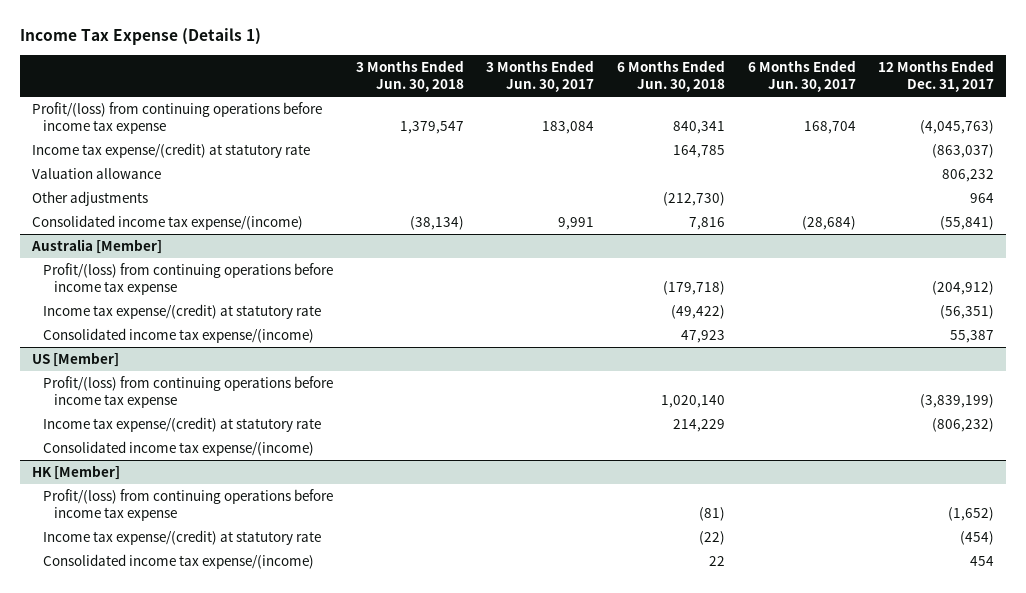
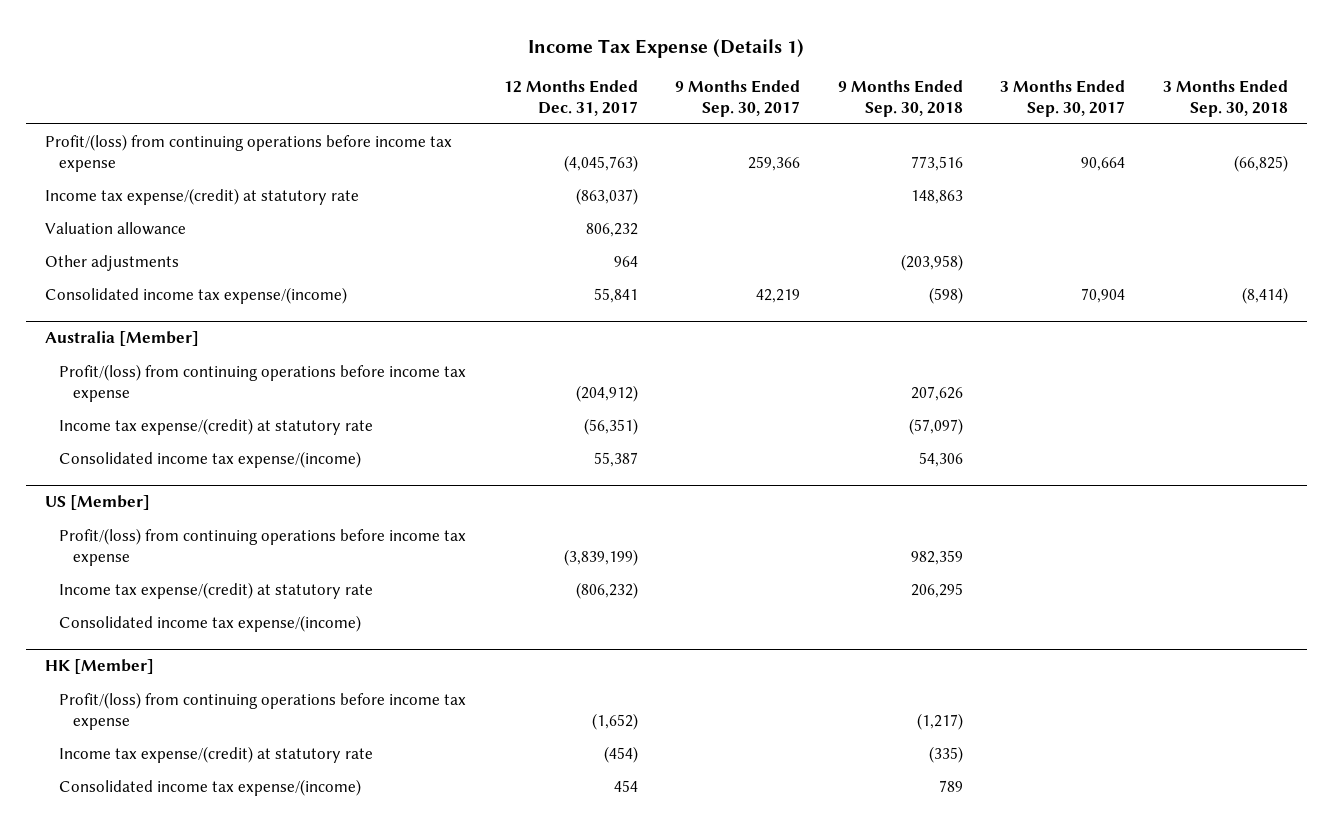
- | 3 Months Ended Jun. 30, 2018 | 3 Months Ended Jun. 30, 2017 | 6 Months Ended Jun. 30, 2018 | 6 Months Ended Jun. 30, 2017 | 12 Months Ended Dec. 31, 2017
+ | 12 Months Ended Dec. 31, 2017 | 9 Months Ended Sep. 30, 2017 | 9 Months Ended Sep. 30, 2018 | 3 Months Ended Sep. 30, 2017 | 3 Months Ended Sep. 30, 2018
- Consolidated income tax expense/(income) | (38,134) | 9,991 | 7,816 | (28,684) | (55,841)
+ Consolidated income tax expense/(income) | 55,841 | 42,219 | (598) | 70,904 | (8,414)

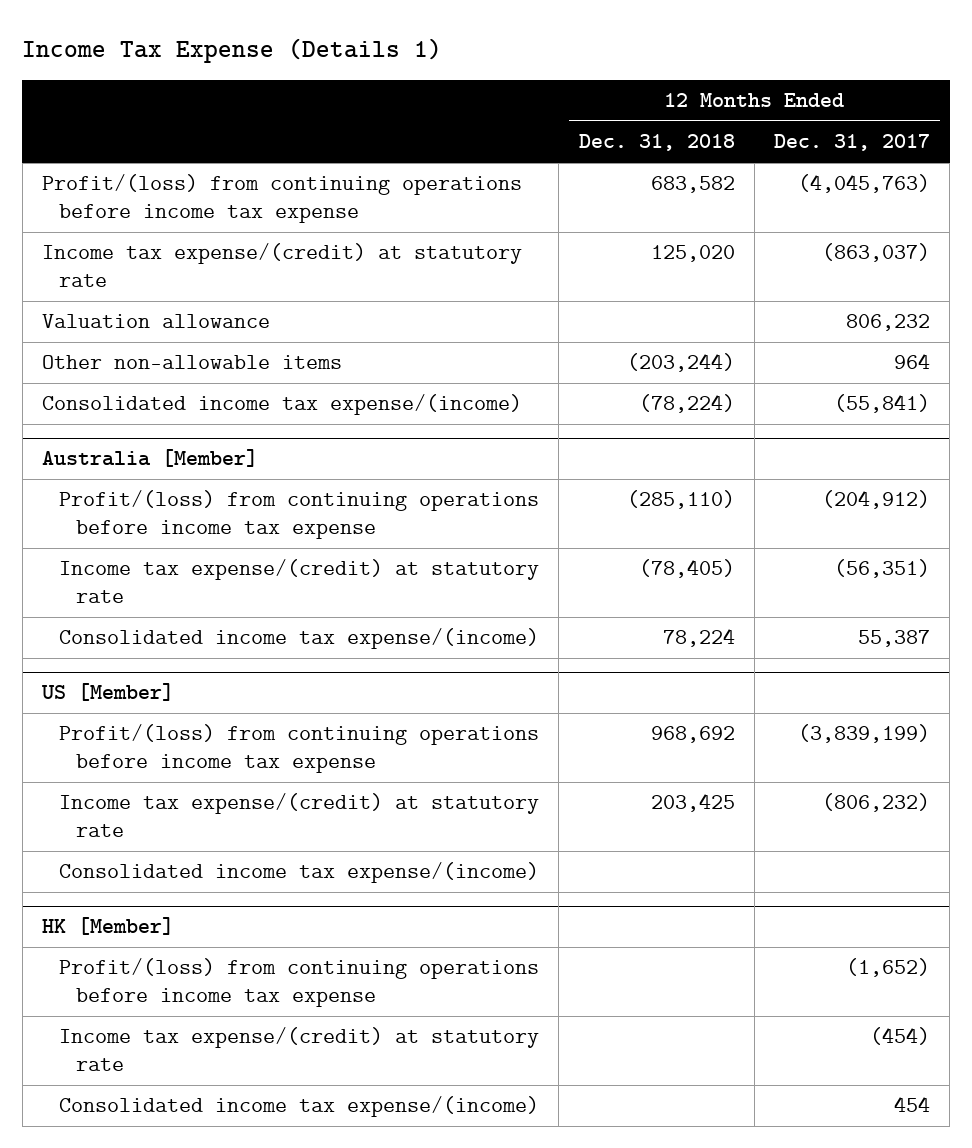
- | 12 Months Ended Dec. 31, 2017 | 9 Months Ended Sep. 30, 2017 | 9 Months Ended Sep. 30, 2018 | 3 Months Ended Sep. 30, 2017 | 3 Months Ended Sep. 30, 2018
+ | 12 Months Ended Dec. 31, 2018 | 12 Months Ended Dec. 31, 2017
- Other adjustments | 964 | | (203,958) | |
- Consolidated income tax expense/(income) | 55,841 | 42,219 | (598) | 70,904 | (8,414)
+ Other non-allowable items | (203,244) | 964
+ Consolidated income tax expense/(income) | (78,224) | (55,841)

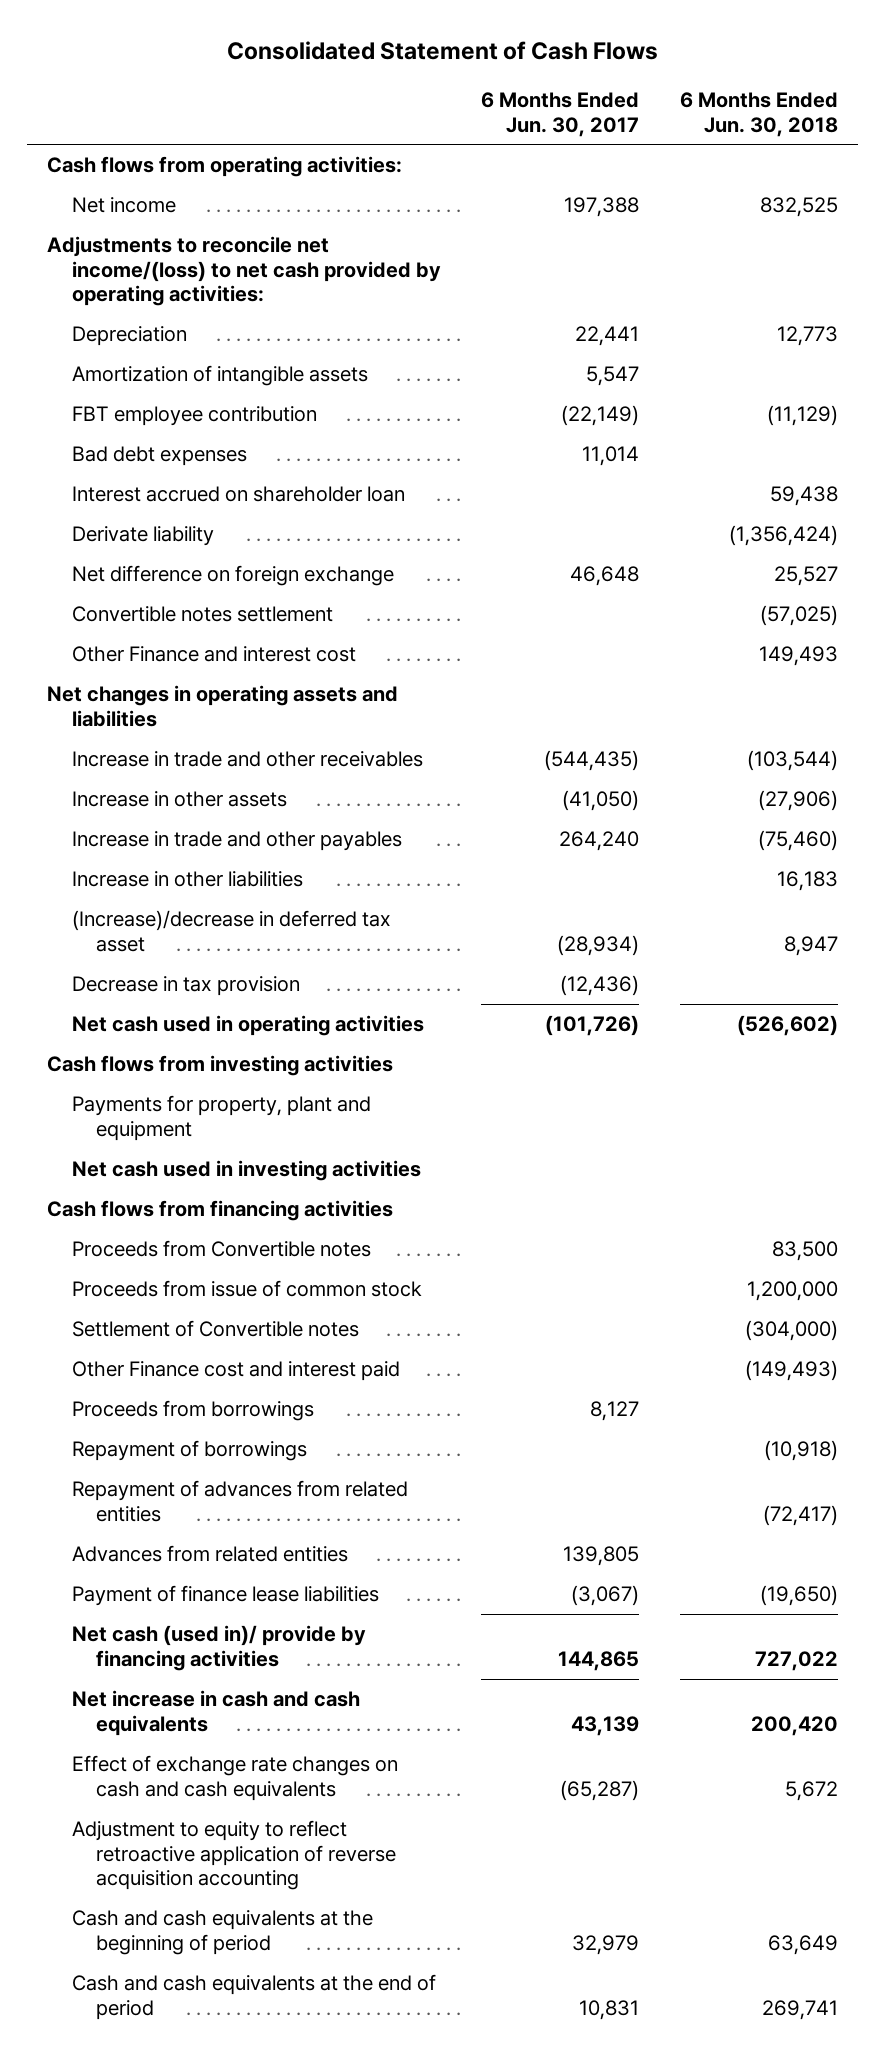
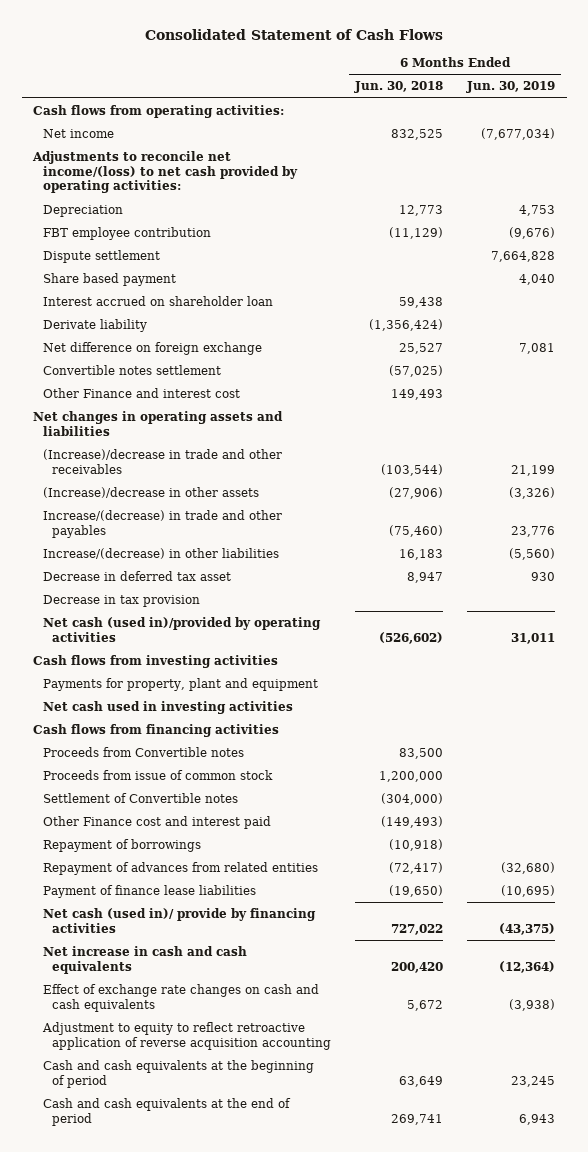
- | 6 Months Ended Jun. 30, 2017 | 6 Months Ended Jun. 30, 2018
+ | 6 Months Ended Jun. 30, 2018 | 6 Months Ended Jun. 30, 2019
- Amortization of intangible assets | 5,547 |
- Bad debt expenses | 11,014 |
+ Dispute settlement | | 7,664,828
+ Share based payment | | 4,040
- Increase in trade and other receivables | (544,435) | (103,544)
- Increase in other assets | (41,050) | (27,906)
- Increase in trade and other payables | 264,240 | (75,460)
- Increase in other liabilities | | 16,183
- (Increase)/decrease in deferred tax asset | (28,934) | 8,947
+ (Increase)/decrease in trade and other receivables | (103,544) | 21,199
+ (Increase)/decrease in other assets | (27,906) | (3,326)
+ Increase/(decrease) in trade and other payables | (75,460) | 23,776
+ Increase/(decrease) in other liabilities | 16,183 | (5,560)
+ Decrease in deferred tax asset | 8,947 | 930
- Net cash used in operating activities | (101,726) | (526,602)
+ Net cash (used in)/provided by operating activities | (526,602) | 31,011
- Proceeds from borrowings | 8,127 |
- Advances from related entities | 139,805 |

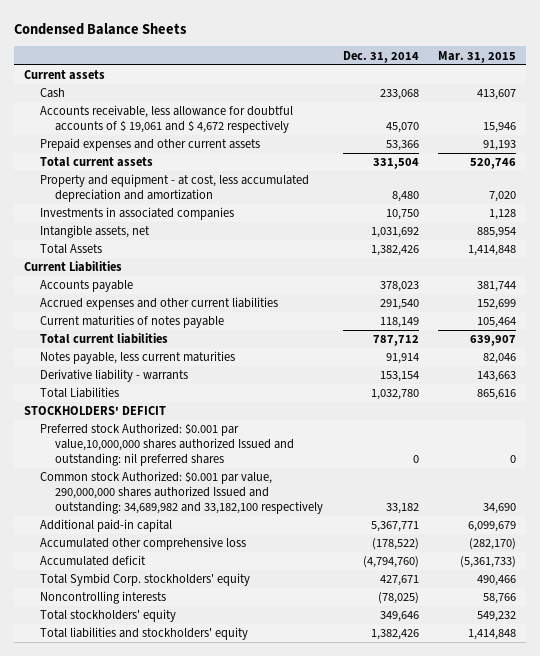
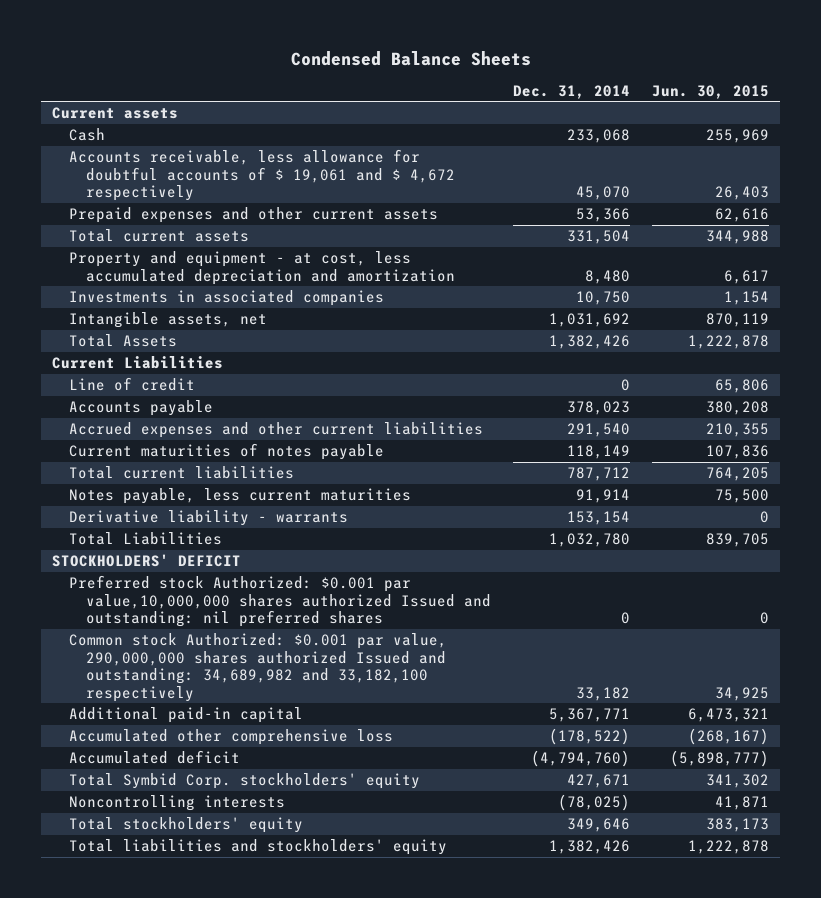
- | Dec. 31, 2014 | Mar. 31, 2015
+ | Dec. 31, 2014 | Jun. 30, 2015
+ Line of credit | 0 | 65,806

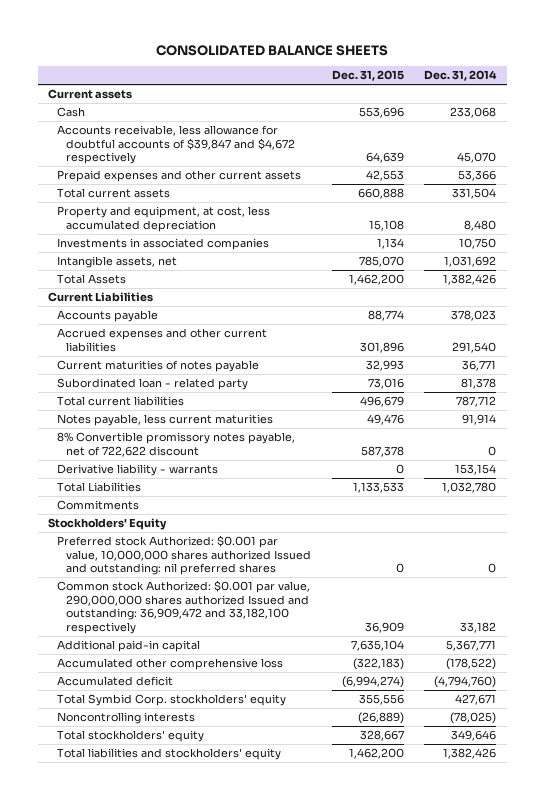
- Condensed Balance Sheets
+ CONSOLIDATED BALANCE SHEETS
- | Dec. 31, 2014 | Jun. 30, 2015
+ | Dec. 31, 2015 | Dec. 31, 2014
- Accounts receivable, less allowance for doubtful accounts of $ 19,061 and $ 4,672 respectively | 45,070 | 26,403
+ Accounts receivable, less allowance for doubtful accounts of $39,847 and $4,672 respectively | 64,639 | 45,070
- Property and equipment - at cost, less accumulated depreciation and amortization | 8,480 | 6,617
+ Property and equipment, at cost, less accumulated depreciation | 15,108 | 8,480
- Line of credit | 0 | 65,806
- Current maturities of notes payable | 118,149 | 107,836
+ Current maturities of notes payable | 32,993 | 36,771
+ Subordinated loan - related party | 73,016 | 81,378
+ 8% Convertible promissory notes payable, net of 722,622 discount | 587,378 | 0
- STOCKHOLDERS' DEFICIT
- Preferred stock Authorized: $0.001 par value,10,000,000 shares authorized Issued and outstanding: nil preferred shares | 0 | 0
- Common stock Authorized: $0.001 par value, 290,000,000 shares authorized Issued and outstanding: 34,689,982 and 33,182,100 respectively | 33,182 | 34,925
+ Commitments
+ Stockholders' Equity
+ Preferred stock Authorized: $0.001 par value, 10,000,000 shares authorized Issued and outstanding: nil preferred shares | 0 | 0
+ Common stock Authorized: $0.001 par value, 290,000,000 shares authorized Issued and outstanding: 36,909,472 and 33,182,100 respectively | 36,909 | 33,182

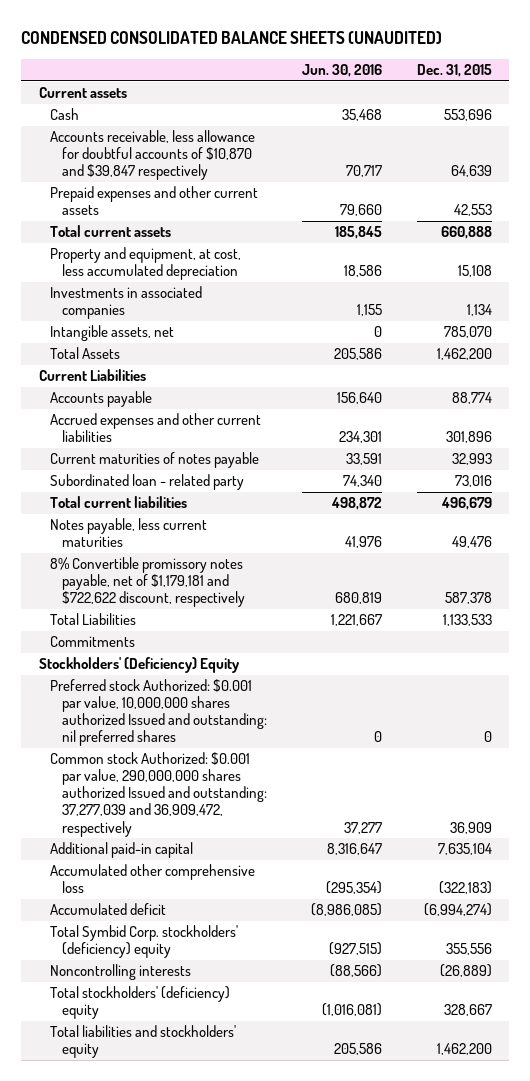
- CONSOLIDATED BALANCE SHEETS
+ CONDENSED CONSOLIDATED BALANCE SHEETS (UNAUDITED)
- | Dec. 31, 2015 | Dec. 31, 2014
+ | Jun. 30, 2016 | Dec. 31, 2015
- Accounts receivable, less allowance for doubtful accounts of $39,847 and $4,672 respectively | 64,639 | 45,070
+ Accounts receivable, less allowance for doubtful accounts of $10,870 and $39,847 respectively | 70,717 | 64,639
- 8% Convertible promissory notes payable, net of 722,622 discount | 587,378 | 0
- Derivative liability - warrants | 0 | 153,154
+ 8% Convertible promissory notes payable, net of $1,179,181 and $722,622 discount, respectively | 680,819 | 587,378
- Stockholders' Equity
+ Stockholders' (Deficiency) Equity
- Common stock Authorized: $0.001 par value, 290,000,000 shares authorized Issued and outstanding: 36,909,472 and 33,182,100 respectively | 36,909 | 33,182
+ Common stock Authorized: $0.001 par value, 290,000,000 shares authorized Issued and outstanding: 37,277,039 and 36,909,472, respectively | 37,277 | 36,909
- Total Symbid Corp. stockholders' equity | 355,556 | 427,671
+ Total Symbid Corp. stockholders' (deficiency) equity | (927,515) | 355,556
- Total stockholders' equity | 328,667 | 349,646
+ Total stockholders' (deficiency) equity | (1,016,081) | 328,667

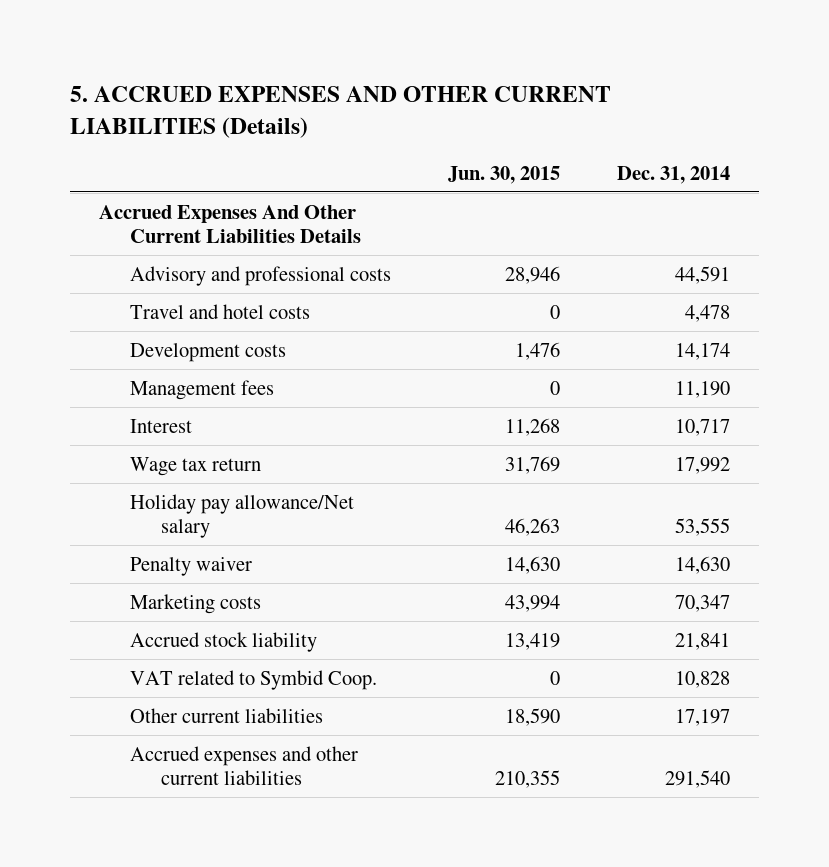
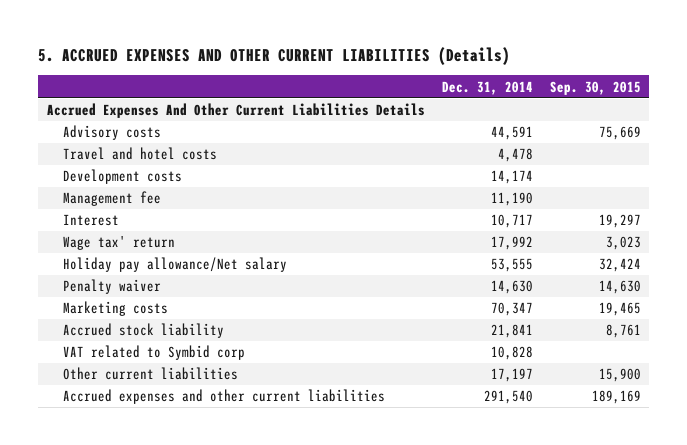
- | Jun. 30, 2015 | Dec. 31, 2014
+ | Dec. 31, 2014 | Sep. 30, 2015
- Advisory and professional costs | 28,946 | 44,591
+ Advisory costs | 44,591 | 75,669
- Management fees | 0 | 11,190
+ Management fee | 11,190 |
- Wage tax return | 31,769 | 17,992
+ Wage tax' return | 17,992 | 3,023
- VAT related to Symbid Coop. | 0 | 10,828
+ VAT related to Symbid corp | 10,828 |

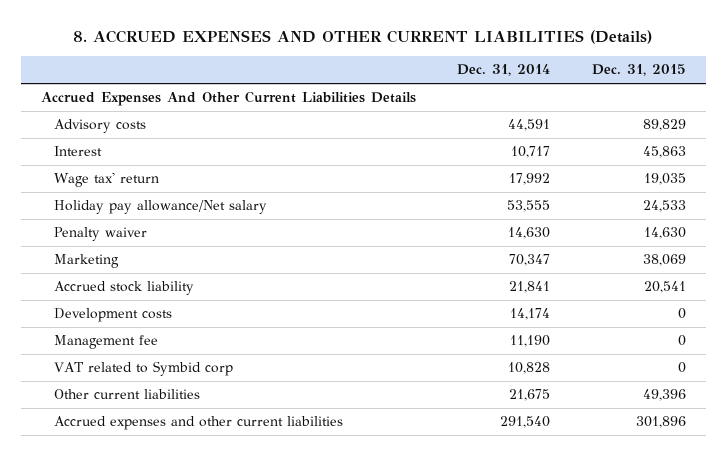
- 5. ACCRUED EXPENSES AND OTHER CURRENT LIABILITIES (Details)
+ 8. ACCRUED EXPENSES AND OTHER CURRENT LIABILITIES (Details)
- | Dec. 31, 2014 | Sep. 30, 2015
+ | Dec. 31, 2014 | Dec. 31, 2015
- Travel and hotel costs | 4,478 |
- Marketing costs | 70,347 | 19,465
+ Marketing | 70,347 | 38,069
moved down: Development costs | 14,174 | 0
moved down: Management fee | 11,190 | 0
- Other current liabilities | 17,197 | 15,900
+ Other current liabilities | 21,675 | 49,396

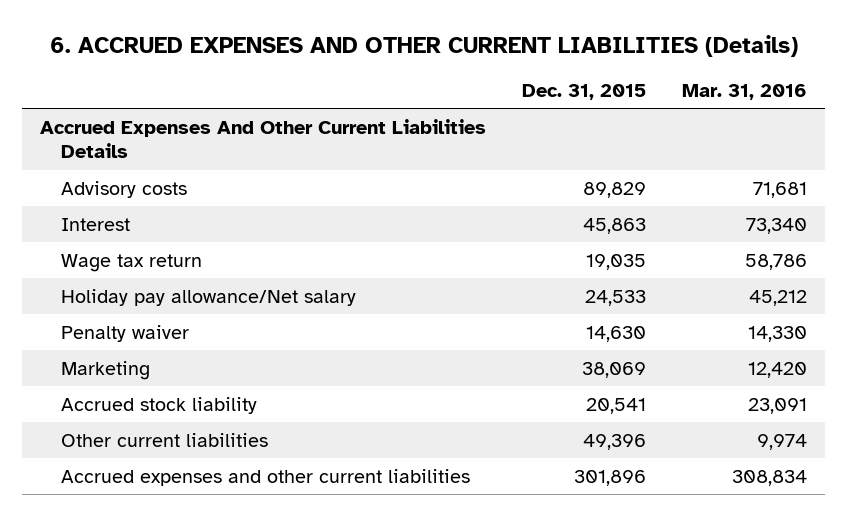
- 8. ACCRUED EXPENSES AND OTHER CURRENT LIABILITIES (Details)
+ 6. ACCRUED EXPENSES AND OTHER CURRENT LIABILITIES (Details)
- | Dec. 31, 2014 | Dec. 31, 2015
+ | Dec. 31, 2015 | Mar. 31, 2016
- Wage tax' return | 17,992 | 19,035
+ Wage tax return | 19,035 | 58,786
- Development costs | 14,174 | 0
- Management fee | 11,190 | 0
- VAT related to Symbid corp | 10,828 | 0

